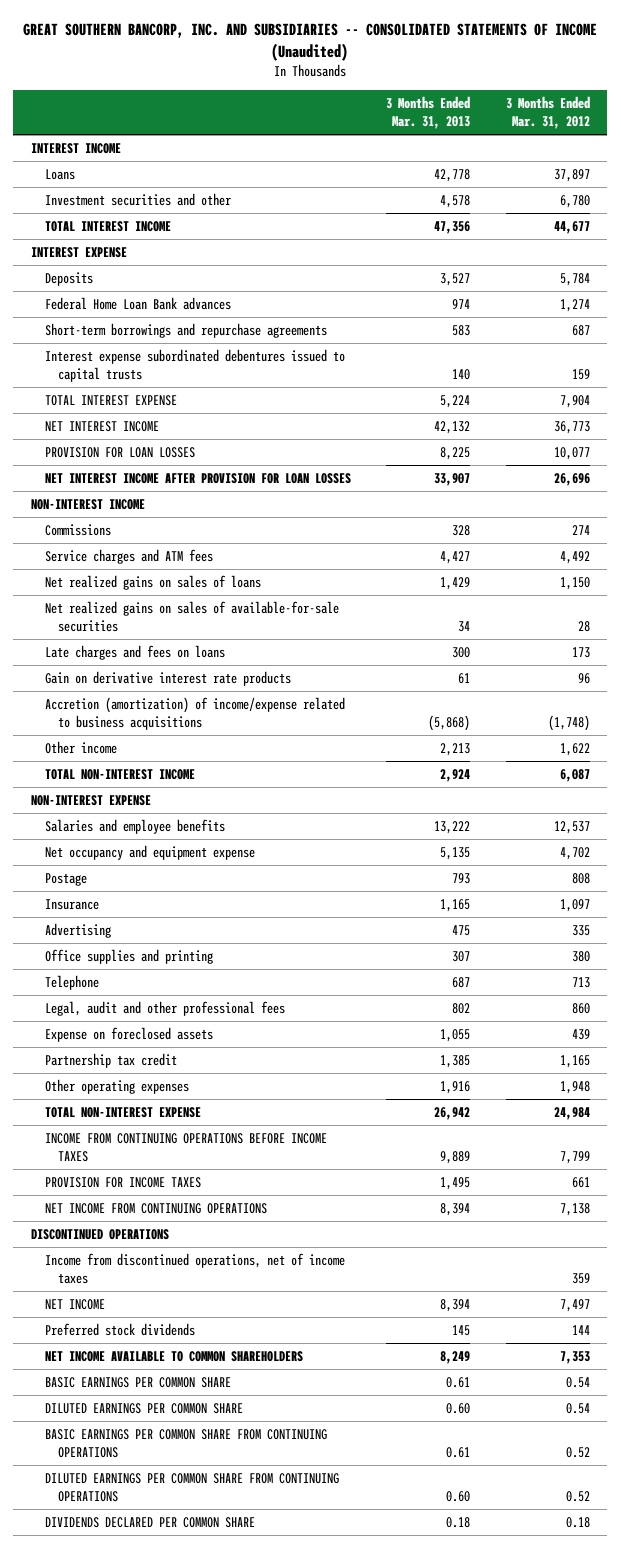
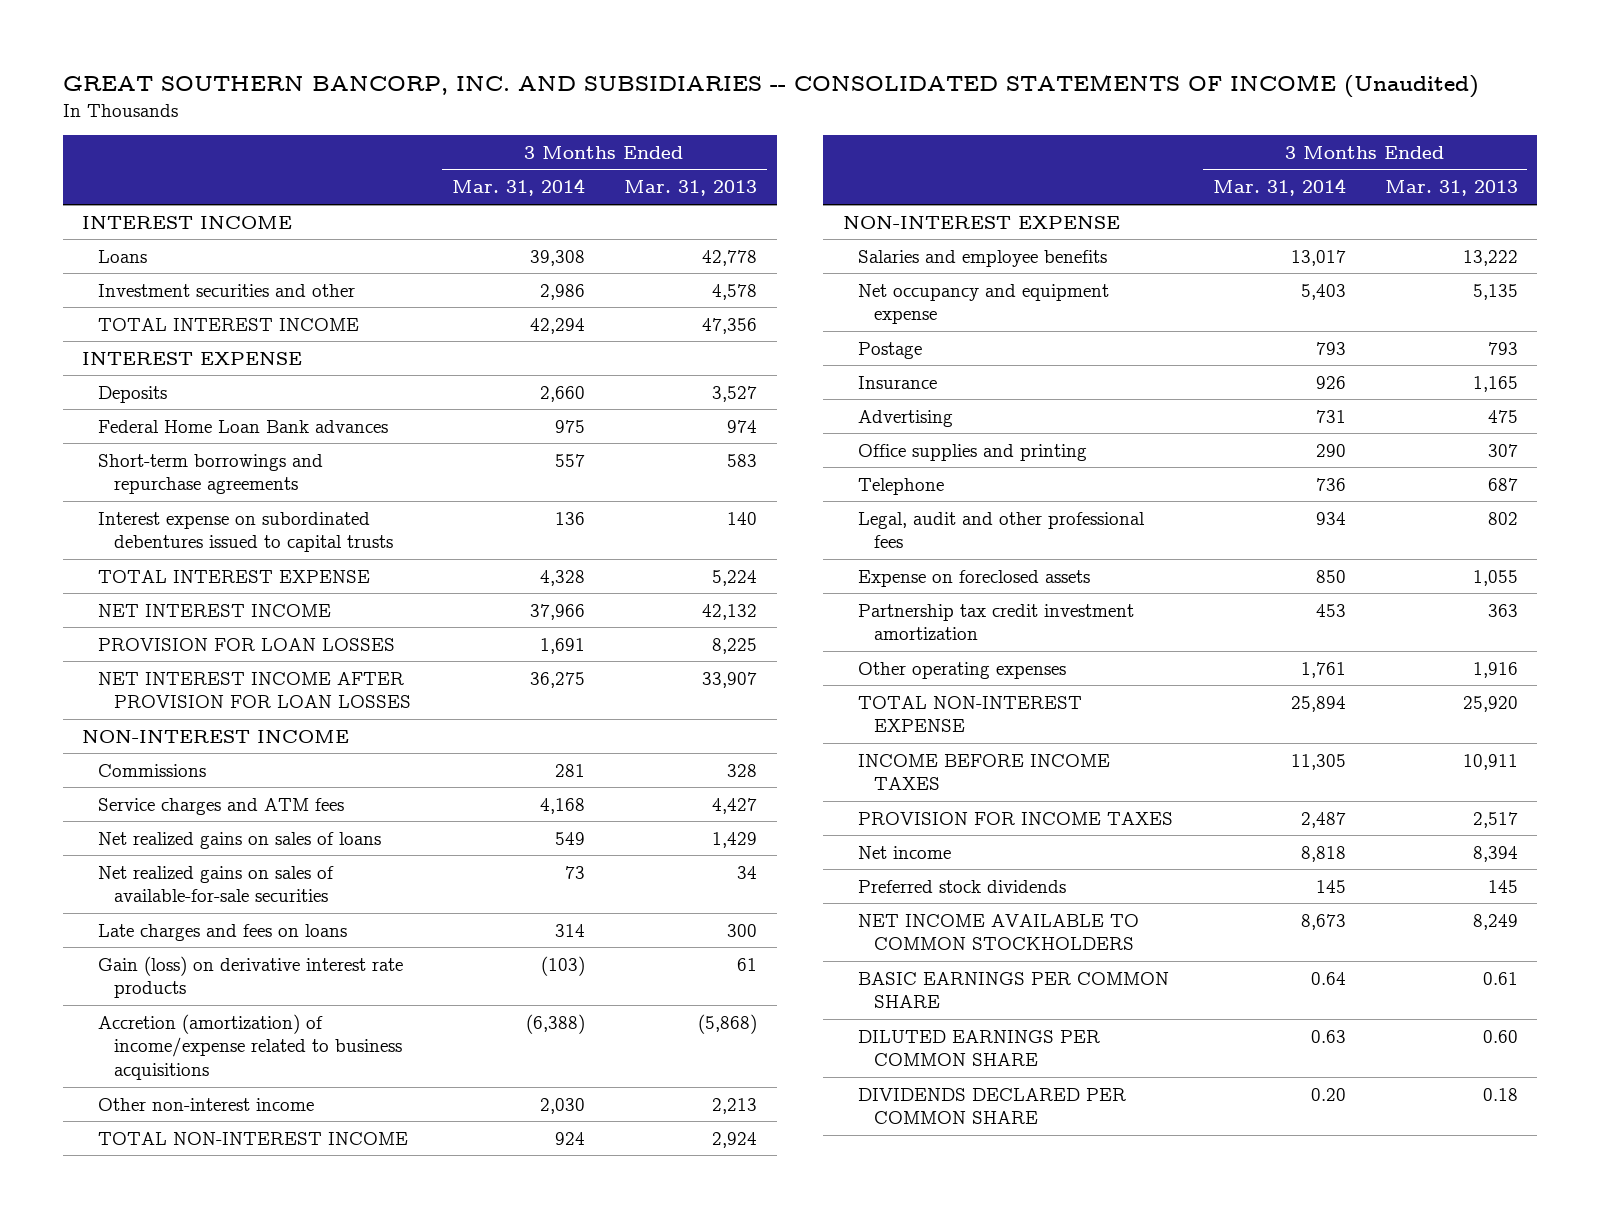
- | 3 Months Ended Mar. 31, 2013 | 3 Months Ended Mar. 31, 2012
+ | 3 Months Ended Mar. 31, 2014 | 3 Months Ended Mar. 31, 2013
- Interest expense subordinated debentures issued to capital trusts | 140 | 159
+ Interest expense on subordinated debentures issued to capital trusts | 136 | 140
- Gain on derivative interest rate products | 61 | 96
+ Gain (loss) on derivative interest rate products | (103) | 61
- Other income | 2,213 | 1,622
+ Other non-interest income | 2,030 | 2,213
- Partnership tax credit | 1,385 | 1,165
+ Partnership tax credit investment amortization | 453 | 363
- TOTAL NON-INTEREST EXPENSE | 26,942 | 24,984
- INCOME FROM CONTINUING OPERATIONS BEFORE INCOME TAXES | 9,889 | 7,799
- PROVISION FOR INCOME TAXES | 1,495 | 661
- NET INCOME FROM CONTINUING OPERATIONS | 8,394 | 7,138
- DISCONTINUED OPERATIONS
- Income from discontinued operations, net of income taxes | | 359
- NET INCOME | 8,394 | 7,497
+ TOTAL NON-INTEREST EXPENSE | 25,894 | 25,920
+ INCOME BEFORE INCOME TAXES | 11,305 | 10,911
+ PROVISION FOR INCOME TAXES | 2,487 | 2,517
+ Net income | 8,818 | 8,394
- NET INCOME AVAILABLE TO COMMON SHAREHOLDERS | 8,249 | 7,353
+ NET INCOME AVAILABLE TO COMMON STOCKHOLDERS | 8,673 | 8,249
- BASIC EARNINGS PER COMMON SHARE FROM CONTINUING OPERATIONS | 0.61 | 0.52
- DILUTED EARNINGS PER COMMON SHARE FROM CONTINUING OPERATIONS | 0.60 | 0.52

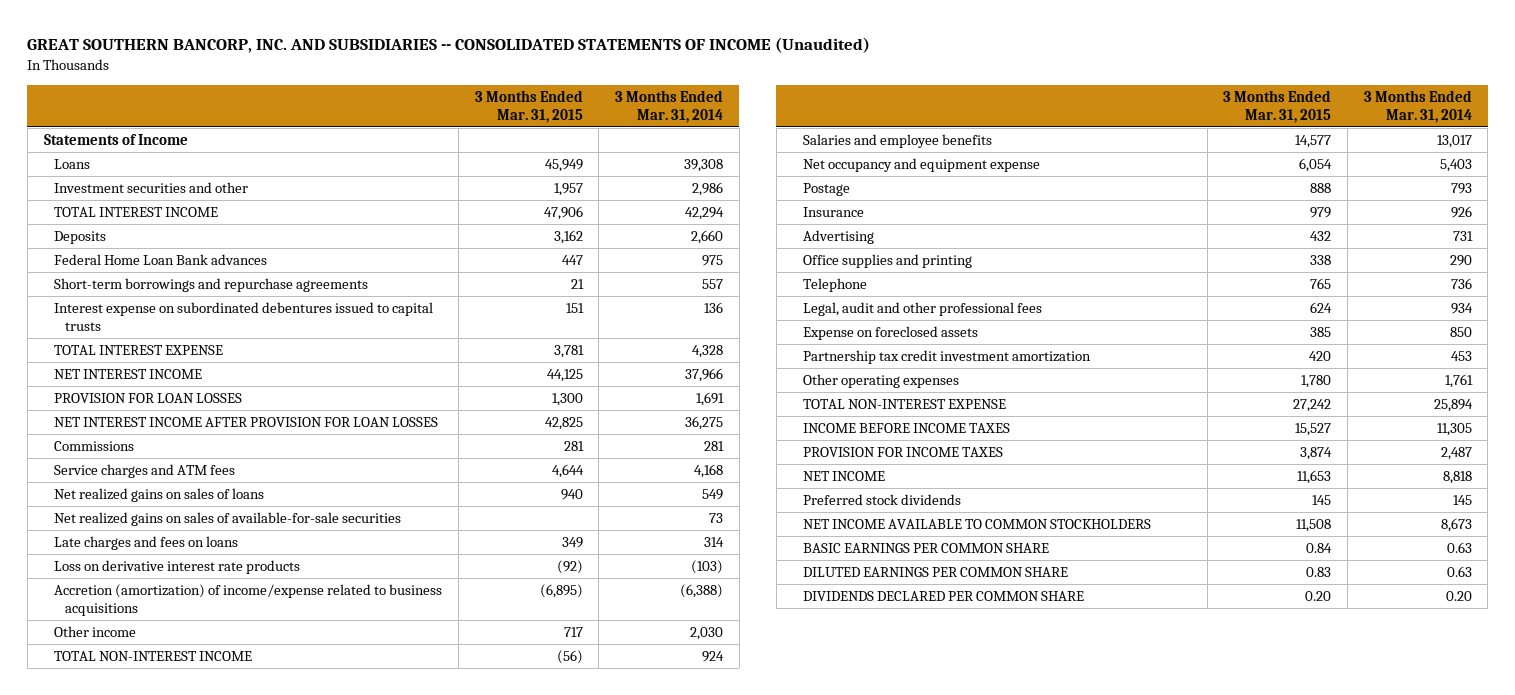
- | 3 Months Ended Mar. 31, 2014 | 3 Months Ended Mar. 31, 2013
+ | 3 Months Ended Mar. 31, 2015 | 3 Months Ended Mar. 31, 2014
- INTEREST INCOME
+ Statements of Income
- INTEREST EXPENSE
- NON-INTEREST INCOME
- Gain (loss) on derivative interest rate products | (103) | 61
+ Loss on derivative interest rate products | (92) | (103)
- Other non-interest income | 2,030 | 2,213
+ Other income | 717 | 2,030
- NON-INTEREST EXPENSE
- Net income | 8,818 | 8,394
+ NET INCOME | 11,653 | 8,818
- BASIC EARNINGS PER COMMON SHARE | 0.64 | 0.61
+ BASIC EARNINGS PER COMMON SHARE | 0.84 | 0.63

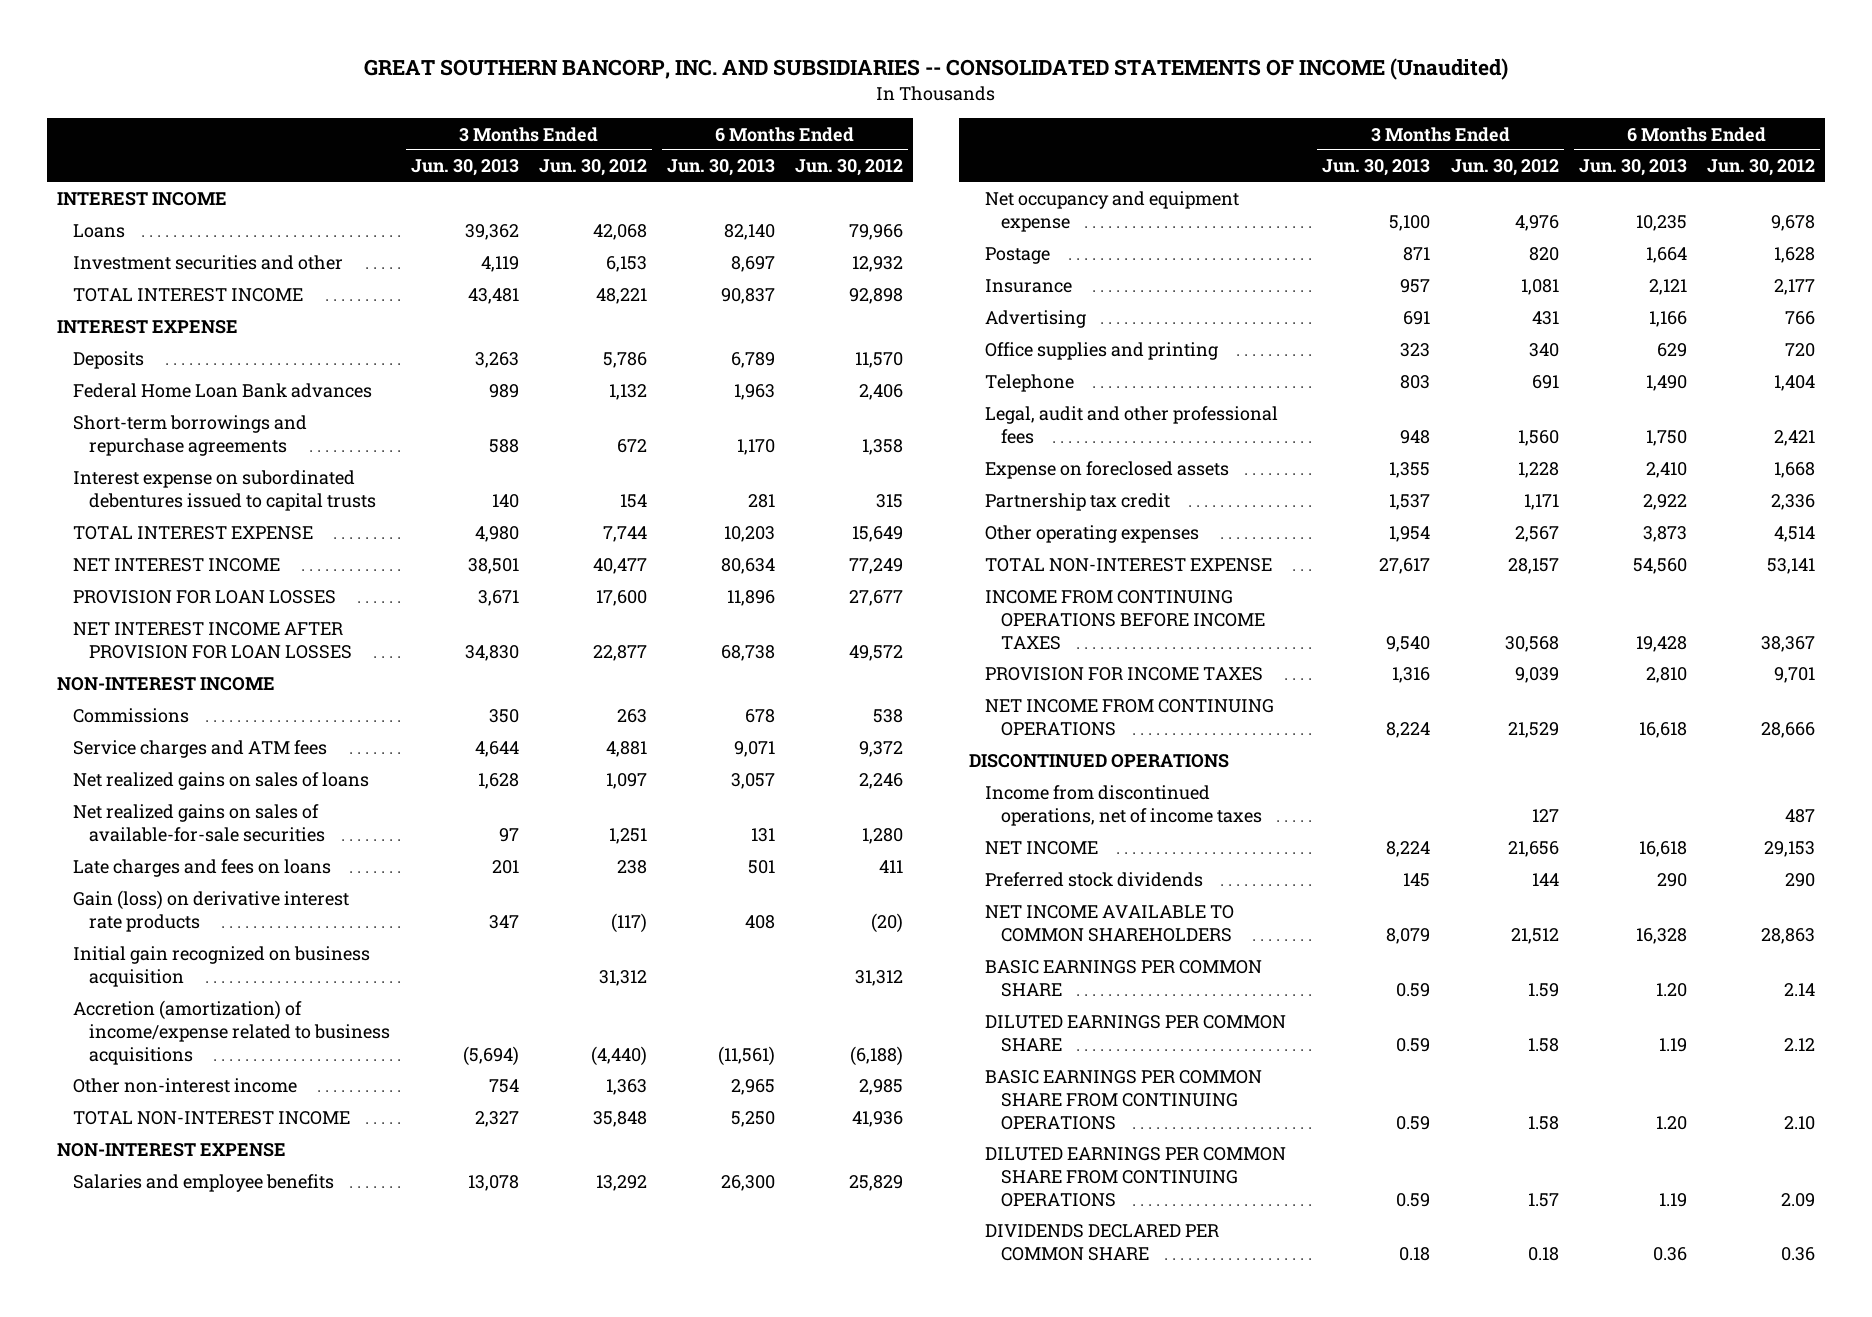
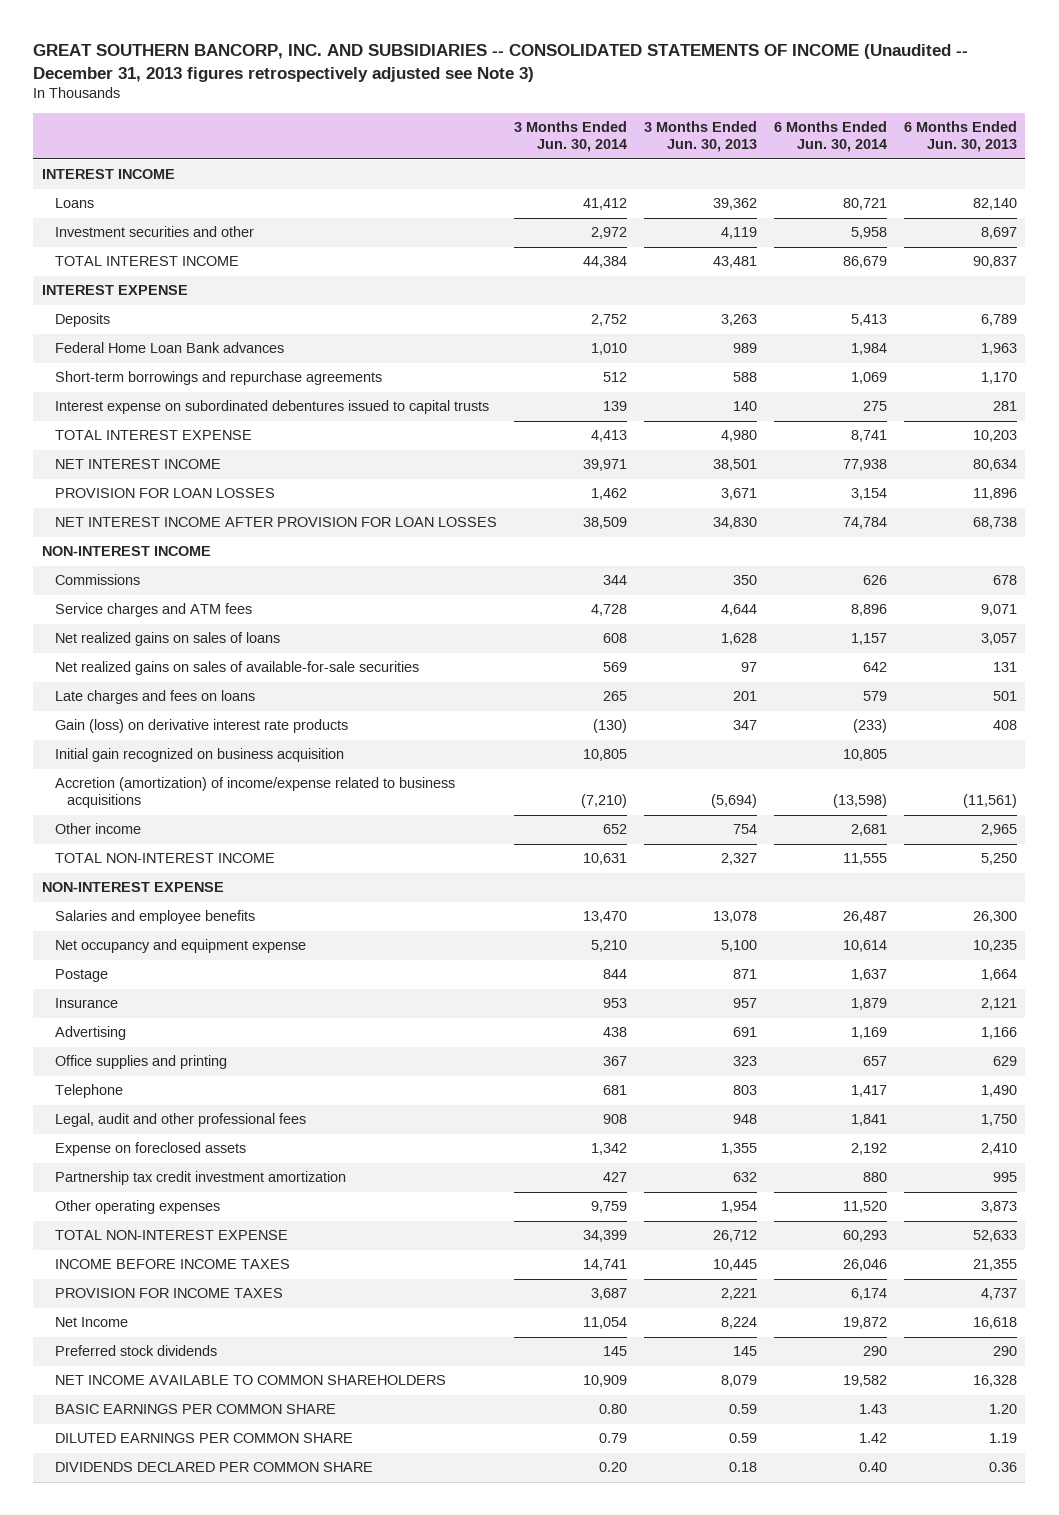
- GREAT SOUTHERN BANCORP, INC. AND SUBSIDIARIES -- CONSOLIDATED STATEMENTS OF INCOME (Unaudited)
+ GREAT SOUTHERN BANCORP, INC. AND SUBSIDIARIES -- CONSOLIDATED STATEMENTS OF INCOME (Unaudited -- December 31, 2013 figures retrospectively adjusted see Note 3)
- | 3 Months Ended Jun. 30, 2013 | 3 Months Ended Jun. 30, 2012 | 6 Months Ended Jun. 30, 2013 | 6 Months Ended Jun. 30, 2012
+ | 3 Months Ended Jun. 30, 2014 | 3 Months Ended Jun. 30, 2013 | 6 Months Ended Jun. 30, 2014 | 6 Months Ended Jun. 30, 2013
- Other non-interest income | 754 | 1,363 | 2,965 | 2,985
+ Other income | 652 | 754 | 2,681 | 2,965
- Partnership tax credit | 1,537 | 1,171 | 2,922 | 2,336
+ Partnership tax credit investment amortization | 427 | 632 | 880 | 995
- TOTAL NON-INTEREST EXPENSE | 27,617 | 28,157 | 54,560 | 53,141
- INCOME FROM CONTINUING OPERATIONS BEFORE INCOME TAXES | 9,540 | 30,568 | 19,428 | 38,367
- PROVISION FOR INCOME TAXES | 1,316 | 9,039 | 2,810 | 9,701
- NET INCOME FROM CONTINUING OPERATIONS | 8,224 | 21,529 | 16,618 | 28,666
- DISCONTINUED OPERATIONS
- Income from discontinued operations, net of income taxes | | 127 | | 487
- NET INCOME | 8,224 | 21,656 | 16,618 | 29,153
+ TOTAL NON-INTEREST EXPENSE | 34,399 | 26,712 | 60,293 | 52,633
+ INCOME BEFORE INCOME TAXES | 14,741 | 10,445 | 26,046 | 21,355
+ PROVISION FOR INCOME TAXES | 3,687 | 2,221 | 6,174 | 4,737
+ Net Income | 11,054 | 8,224 | 19,872 | 16,618
- BASIC EARNINGS PER COMMON SHARE FROM CONTINUING OPERATIONS | 0.59 | 1.58 | 1.20 | 2.10
- DILUTED EARNINGS PER COMMON SHARE FROM CONTINUING OPERATIONS | 0.59 | 1.57 | 1.19 | 2.09

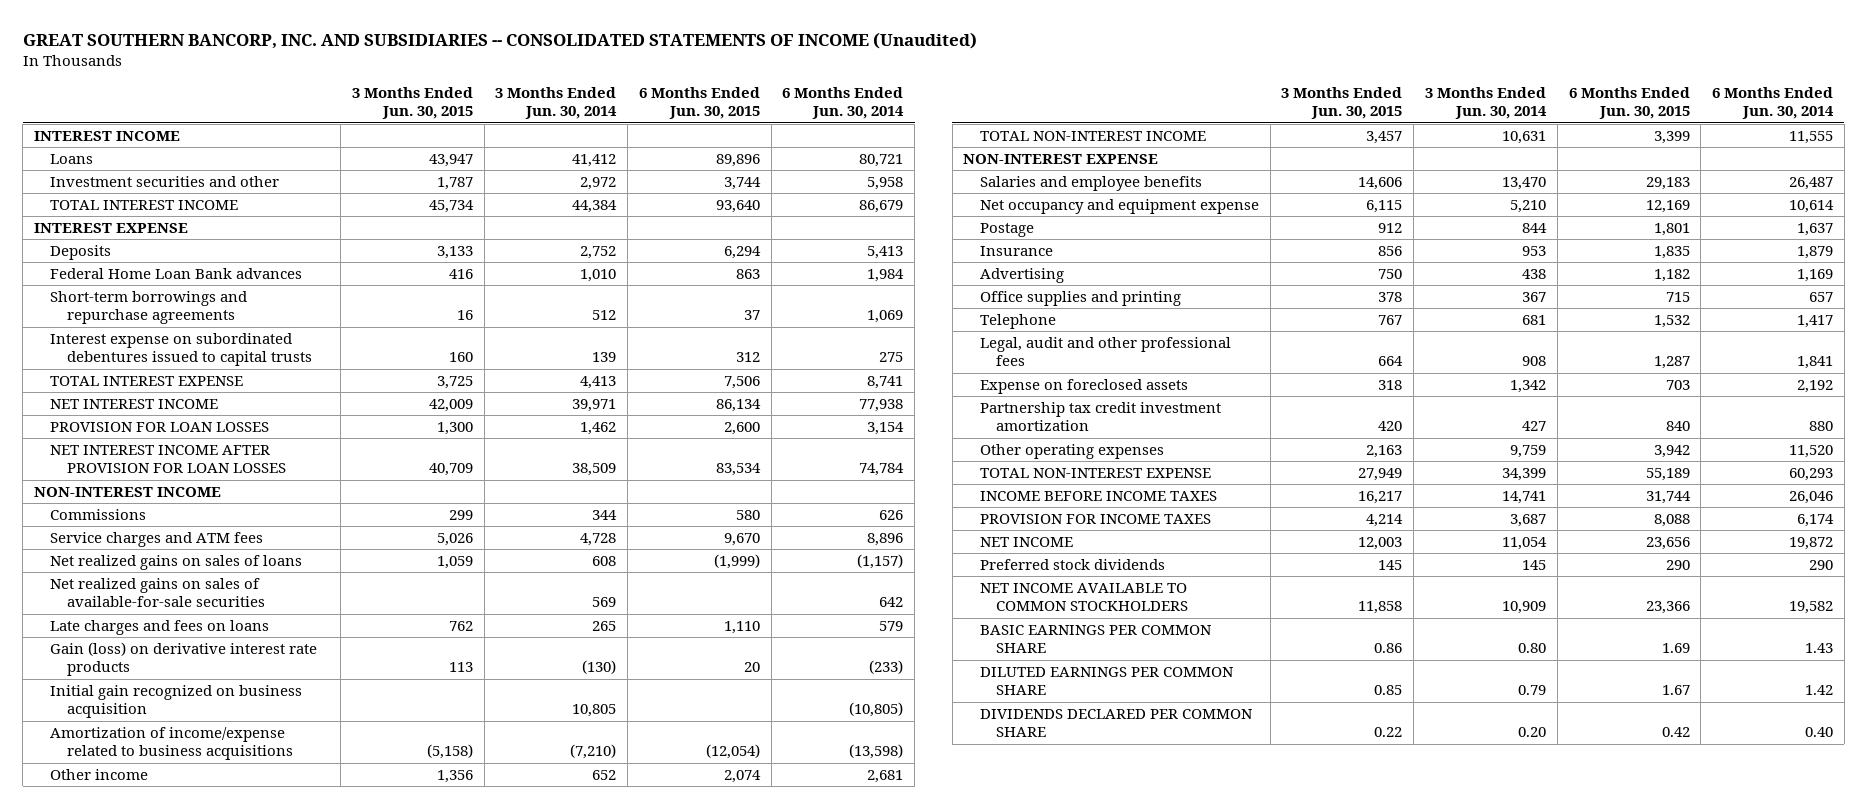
- GREAT SOUTHERN BANCORP, INC. AND SUBSIDIARIES -- CONSOLIDATED STATEMENTS OF INCOME (Unaudited -- December 31, 2013 figures retrospectively adjusted see Note 3)
+ GREAT SOUTHERN BANCORP, INC. AND SUBSIDIARIES -- CONSOLIDATED STATEMENTS OF INCOME (Unaudited)
- | 3 Months Ended Jun. 30, 2014 | 3 Months Ended Jun. 30, 2013 | 6 Months Ended Jun. 30, 2014 | 6 Months Ended Jun. 30, 2013
+ | 3 Months Ended Jun. 30, 2015 | 3 Months Ended Jun. 30, 2014 | 6 Months Ended Jun. 30, 2015 | 6 Months Ended Jun. 30, 2014
- Net realized gains on sales of loans | 608 | 1,628 | 1,157 | 3,057
+ Net realized gains on sales of loans | 1,059 | 608 | (1,999) | (1,157)
- Initial gain recognized on business acquisition | 10,805 | | 10,805 |
- Accretion (amortization) of income/expense related to business acquisitions | (7,210) | (5,694) | (13,598) | (11,561)
+ Initial gain recognized on business acquisition | | 10,805 | | (10,805)
+ Amortization of income/expense related to business acquisitions | (5,158) | (7,210) | (12,054) | (13,598)
- Net Income | 11,054 | 8,224 | 19,872 | 16,618
+ NET INCOME | 12,003 | 11,054 | 23,656 | 19,872
- NET INCOME AVAILABLE TO COMMON SHAREHOLDERS | 10,909 | 8,079 | 19,582 | 16,328
+ NET INCOME AVAILABLE TO COMMON STOCKHOLDERS | 11,858 | 10,909 | 23,366 | 19,582

